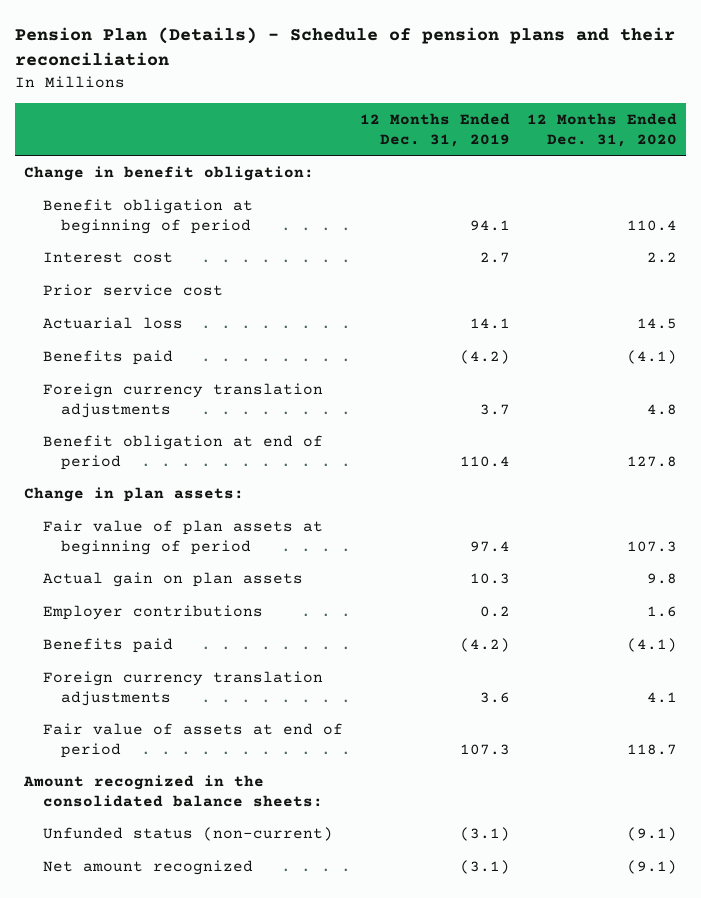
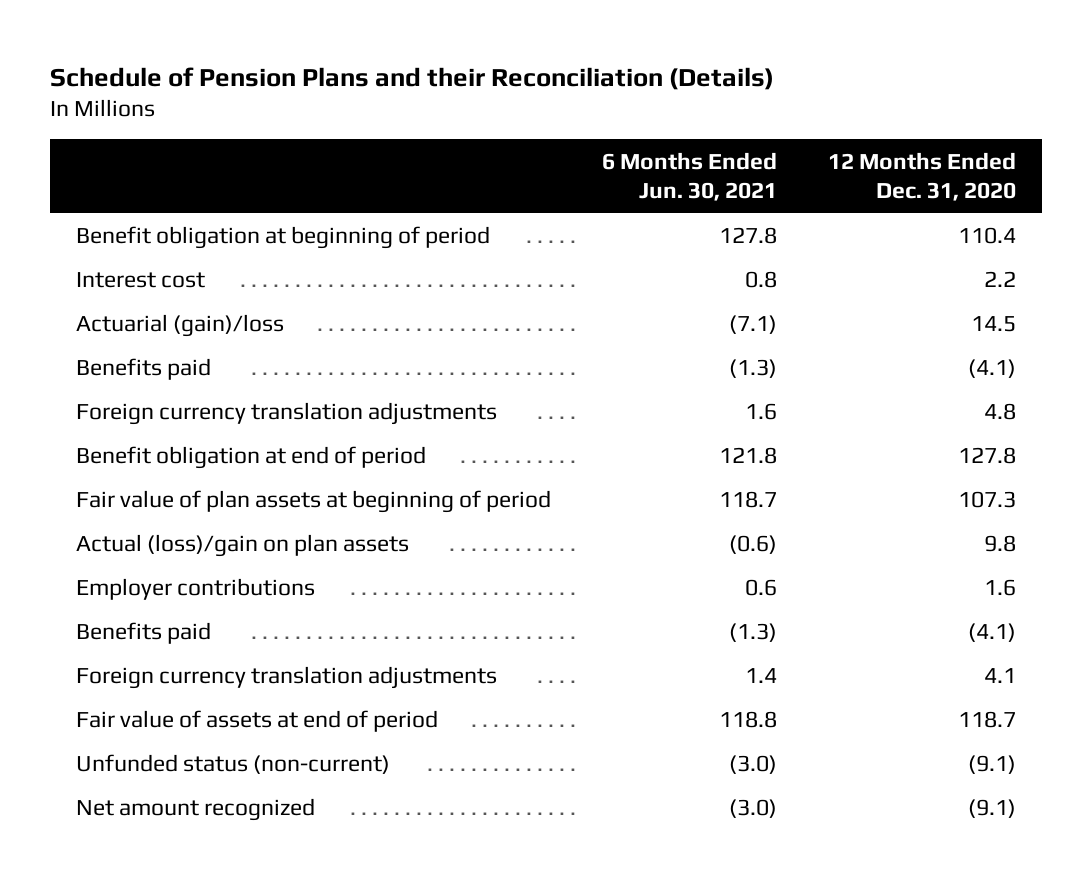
- Pension Plan (Details) - Schedule of pension plans and their reconciliation
+ Schedule of Pension Plans and their Reconciliation (Details)
- | 12 Months Ended Dec. 31, 2019 | 12 Months Ended Dec. 31, 2020
+ | 6 Months Ended Jun. 30, 2021 | 12 Months Ended Dec. 31, 2020
- Change in benefit obligation:
- Prior service cost
- Actuarial loss | 14.1 | 14.5
+ Actuarial (gain)/loss | (7.1) | 14.5
- Change in plan assets:
- Actual gain on plan assets | 10.3 | 9.8
+ Actual (loss)/gain on plan assets | (0.6) | 9.8
- Amount recognized in the consolidated balance sheets:

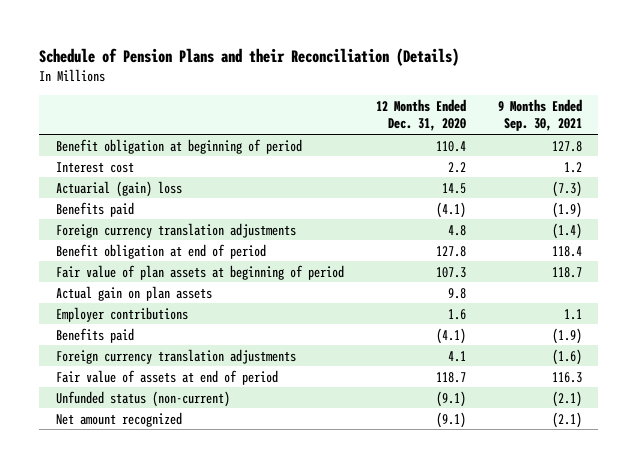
- | 6 Months Ended Jun. 30, 2021 | 12 Months Ended Dec. 31, 2020
+ | 12 Months Ended Dec. 31, 2020 | 9 Months Ended Sep. 30, 2021
- Actuarial (gain)/loss | (7.1) | 14.5
+ Actuarial (gain) loss | 14.5 | (7.3)
- Actual (loss)/gain on plan assets | (0.6) | 9.8
+ Actual gain on plan assets | 9.8 |

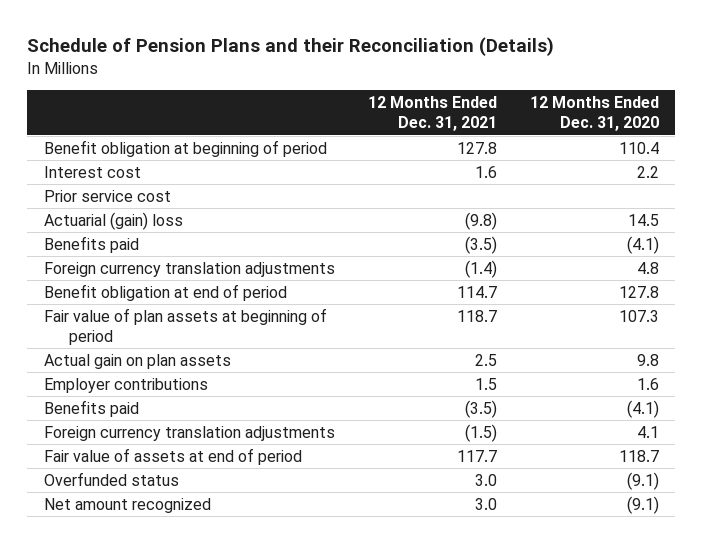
- | 12 Months Ended Dec. 31, 2020 | 9 Months Ended Sep. 30, 2021
+ | 12 Months Ended Dec. 31, 2021 | 12 Months Ended Dec. 31, 2020
+ Prior service cost
- Unfunded status (non-current) | (9.1) | (2.1)
+ Overfunded status | 3.0 | (9.1)

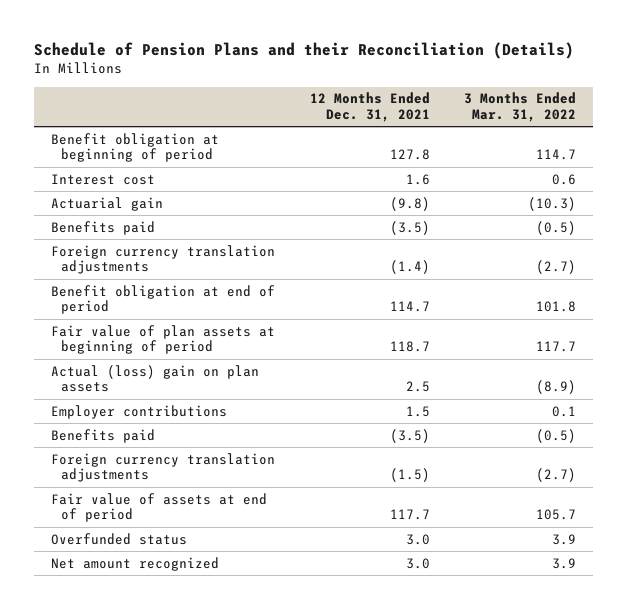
- | 12 Months Ended Dec. 31, 2021 | 12 Months Ended Dec. 31, 2020
+ | 12 Months Ended Dec. 31, 2021 | 3 Months Ended Mar. 31, 2022
- Prior service cost
- Actuarial (gain) loss | (9.8) | 14.5
+ Actuarial gain | (9.8) | (10.3)
- Actual gain on plan assets | 2.5 | 9.8
+ Actual (loss) gain on plan assets | 2.5 | (8.9)

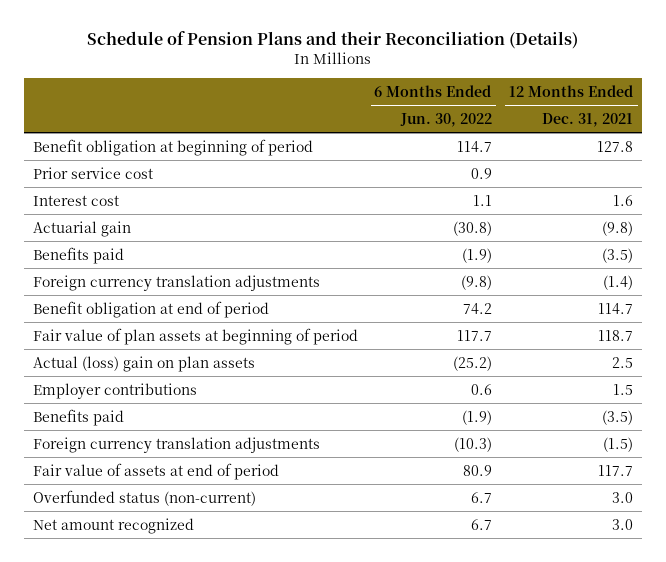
- | 12 Months Ended Dec. 31, 2021 | 3 Months Ended Mar. 31, 2022
+ | 6 Months Ended Jun. 30, 2022 | 12 Months Ended Dec. 31, 2021
+ Prior service cost | 0.9 |
- Overfunded status | 3.0 | 3.9
+ Overfunded status (non-current) | 6.7 | 3.0

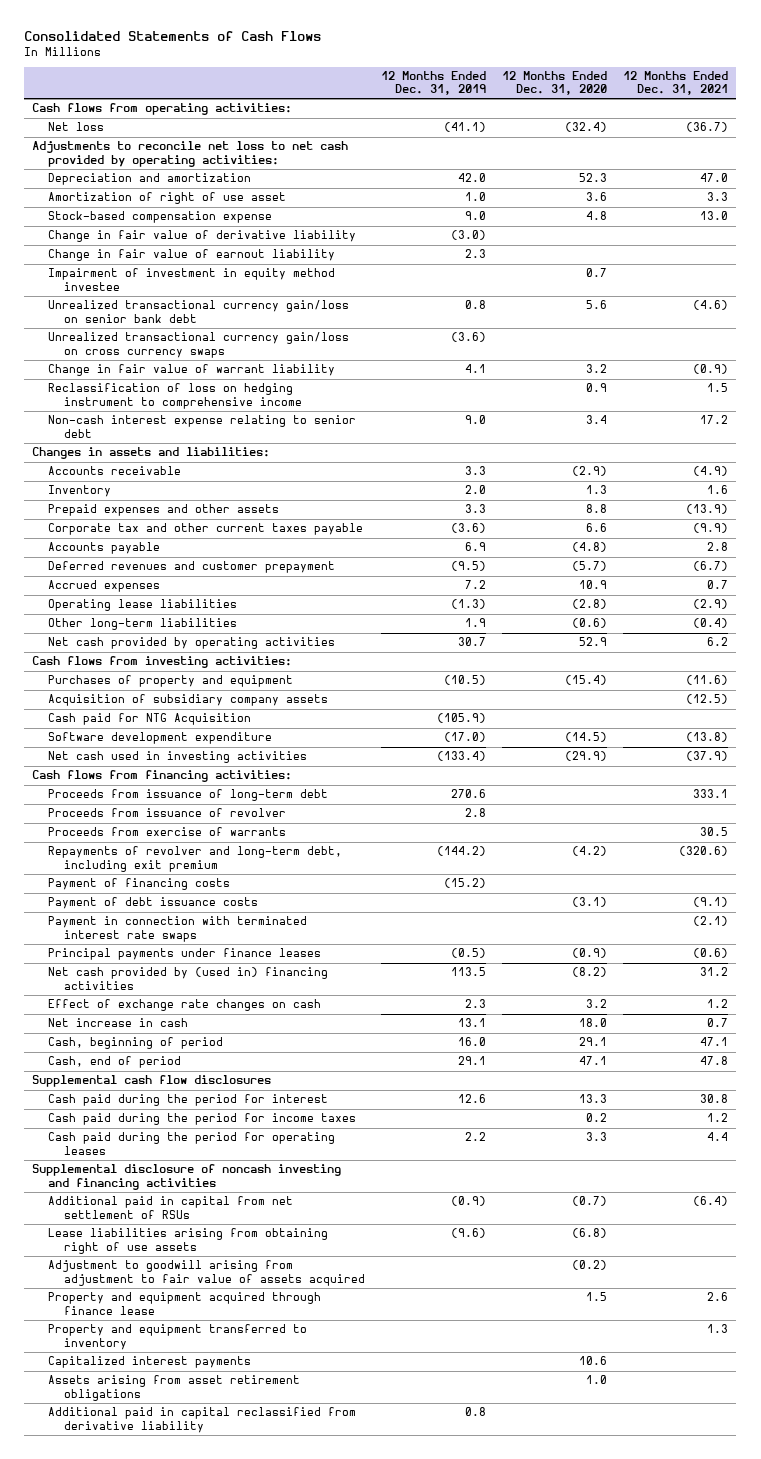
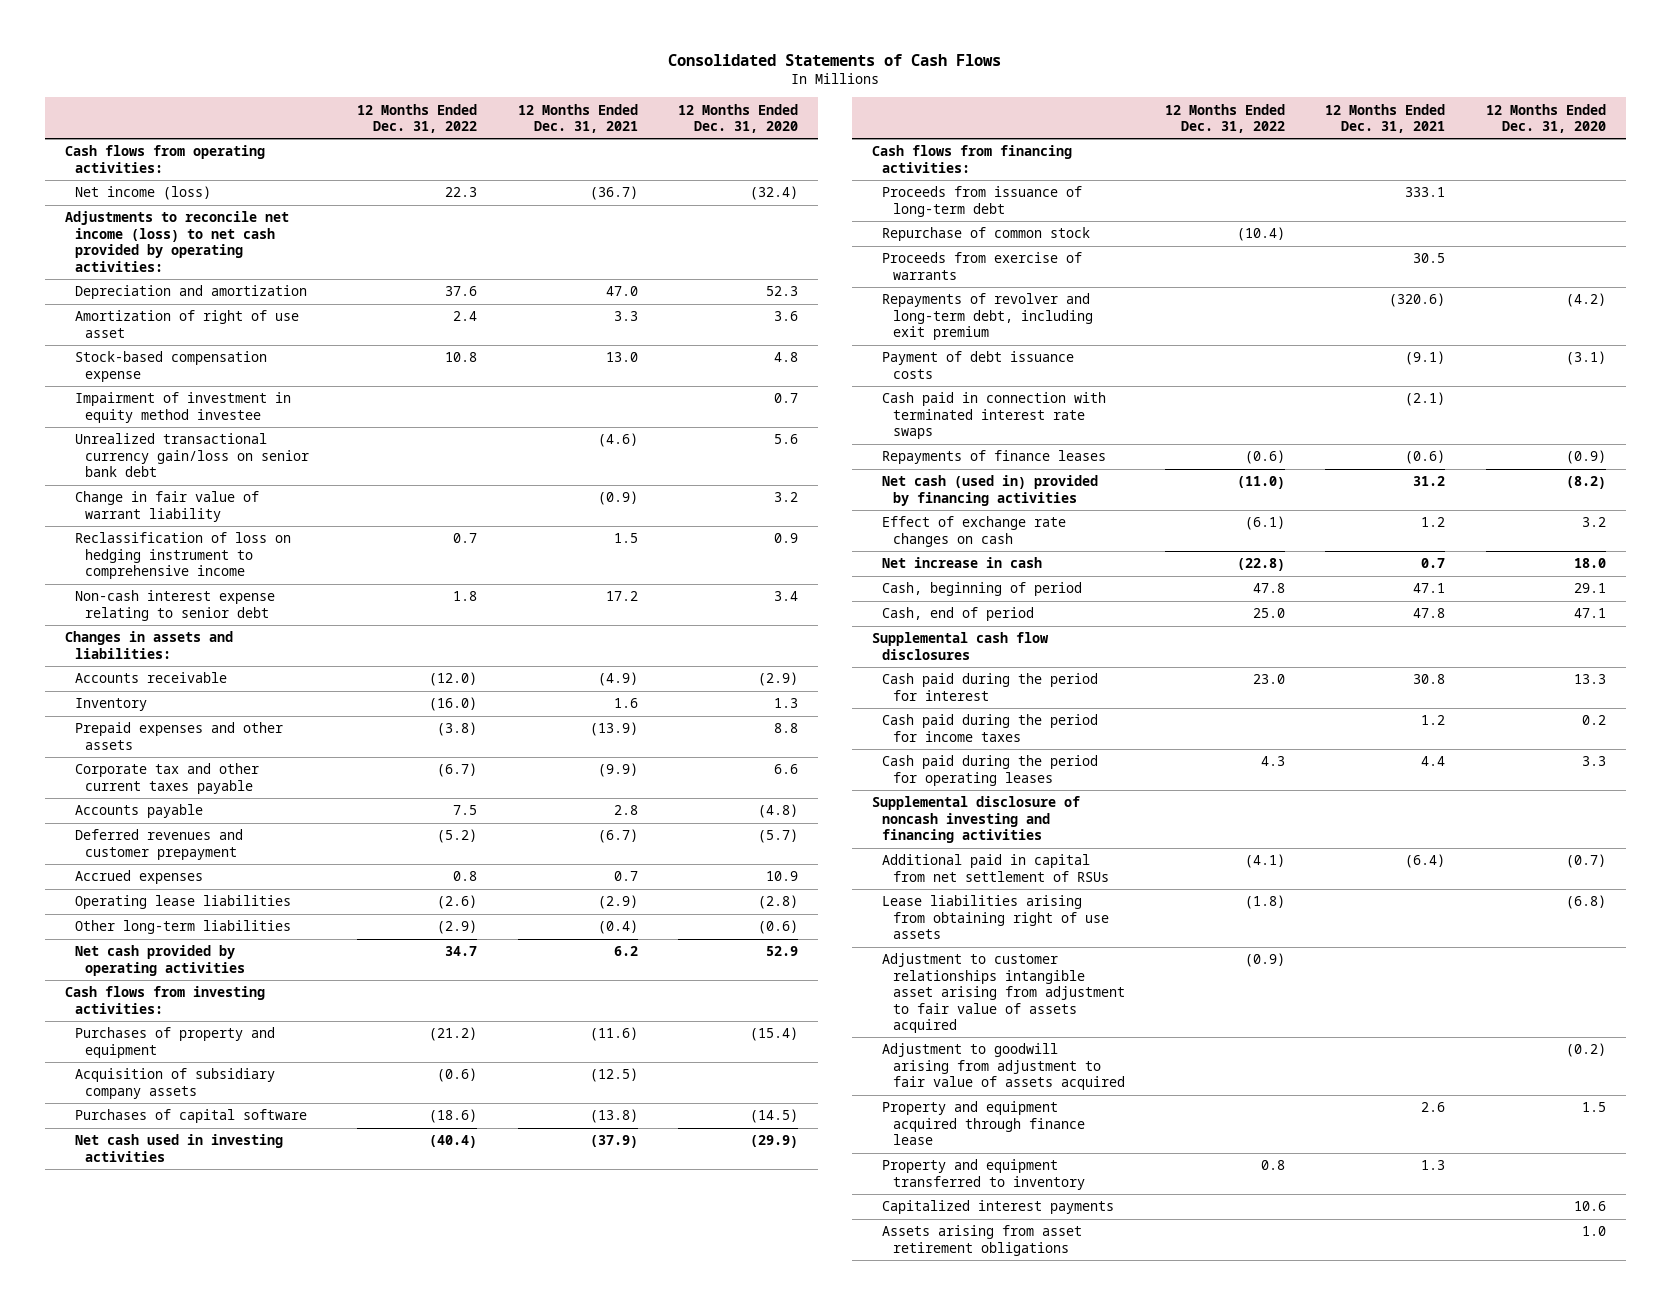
- | 12 Months Ended Dec. 31, 2019 | 12 Months Ended Dec. 31, 2020 | 12 Months Ended Dec. 31, 2021
+ | 12 Months Ended Dec. 31, 2022 | 12 Months Ended Dec. 31, 2021 | 12 Months Ended Dec. 31, 2020
- Net loss | (41.1) | (32.4) | (36.7)
- Adjustments to reconcile net loss to net cash provided by operating activities:
+ Net income (loss) | 22.3 | (36.7) | (32.4)
+ Adjustments to reconcile net income (loss) to net cash provided by operating activities:
- Change in fair value of derivative liability | (3.0) | |
- Change in fair value of earnout liability | 2.3 | |
- Unrealized transactional currency gain/loss on cross currency swaps | (3.6) | |
- Cash paid for NTG Acquisition | (105.9) | |
- Software development expenditure | (17.0) | (14.5) | (13.8)
+ Purchases of capital software | (18.6) | (13.8) | (14.5)
- Proceeds from issuance of revolver | 2.8 | |
+ Repurchase of common stock | (10.4) | |
- Payment of financing costs | (15.2) | |
- Payment in connection with terminated interest rate swaps | | | (2.1)
- Principal payments under finance leases | (0.5) | (0.9) | (0.6)
- Net cash provided by (used in) financing activities | 113.5 | (8.2) | 31.2
+ Cash paid in connection with terminated interest rate swaps | | (2.1) |
+ Repayments of finance leases | (0.6) | (0.6) | (0.9)
+ Net cash (used in) provided by financing activities | (11.0) | 31.2 | (8.2)
+ Adjustment to customer relationships intangible asset arising from adjustment to fair value of assets acquired | (0.9) | |
- Additional paid in capital reclassified from derivative liability | 0.8 | |

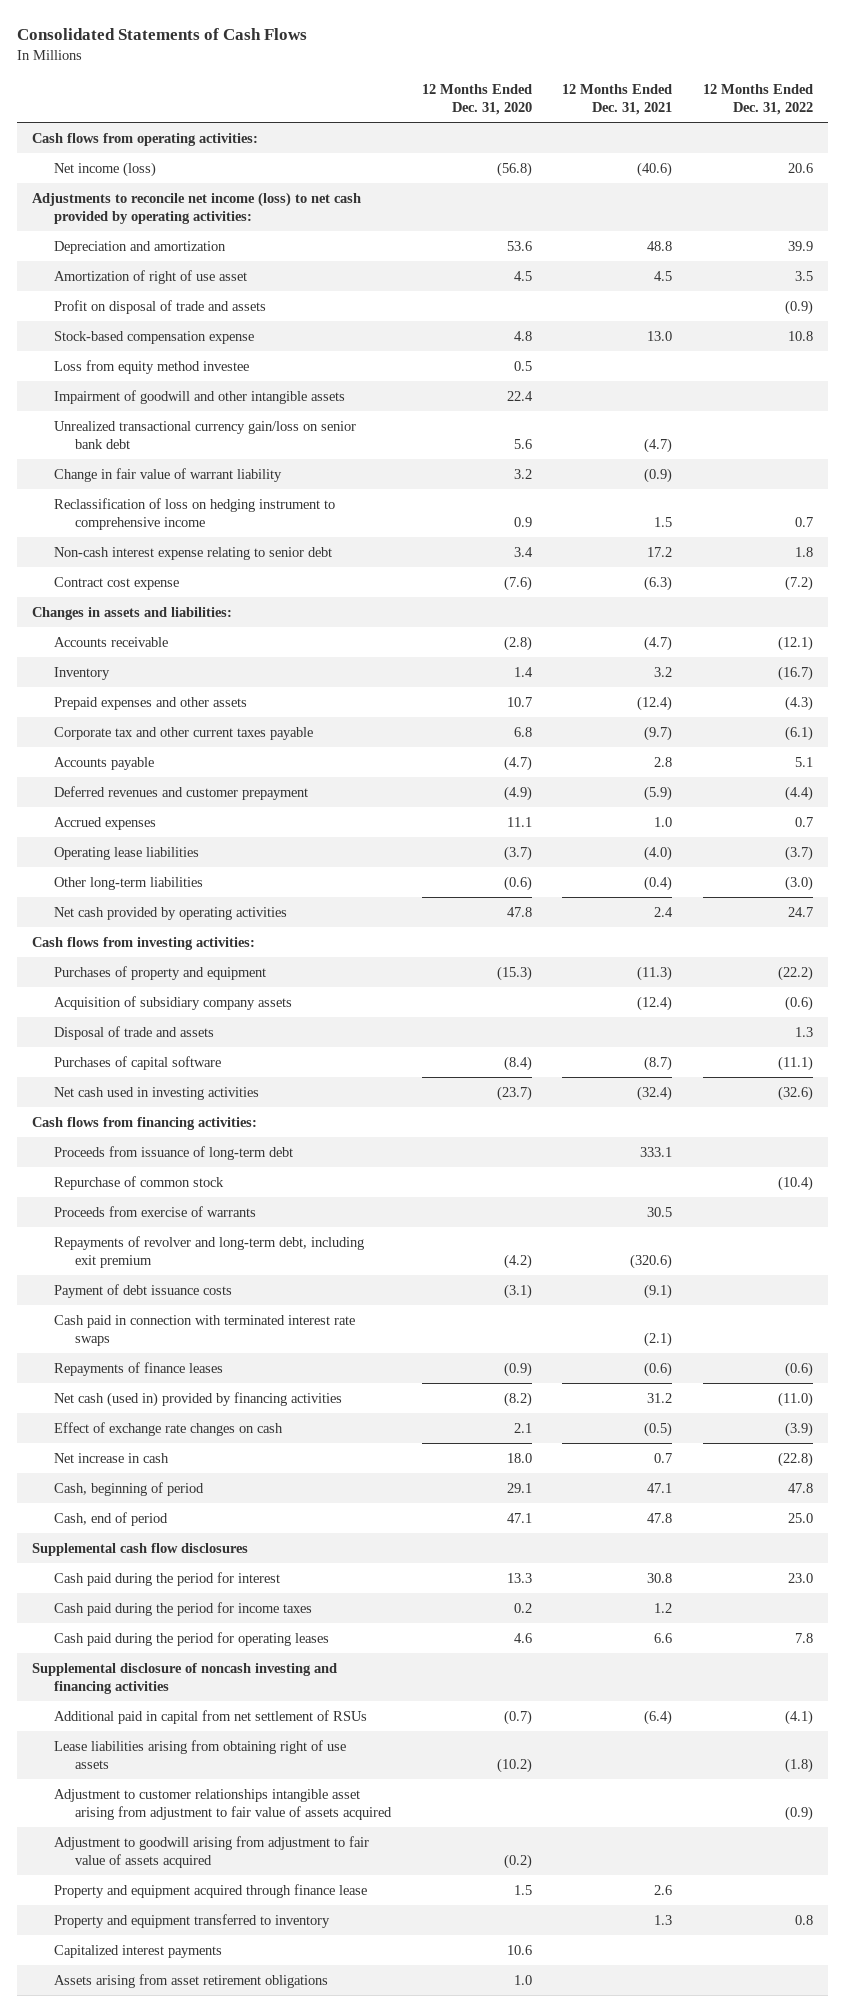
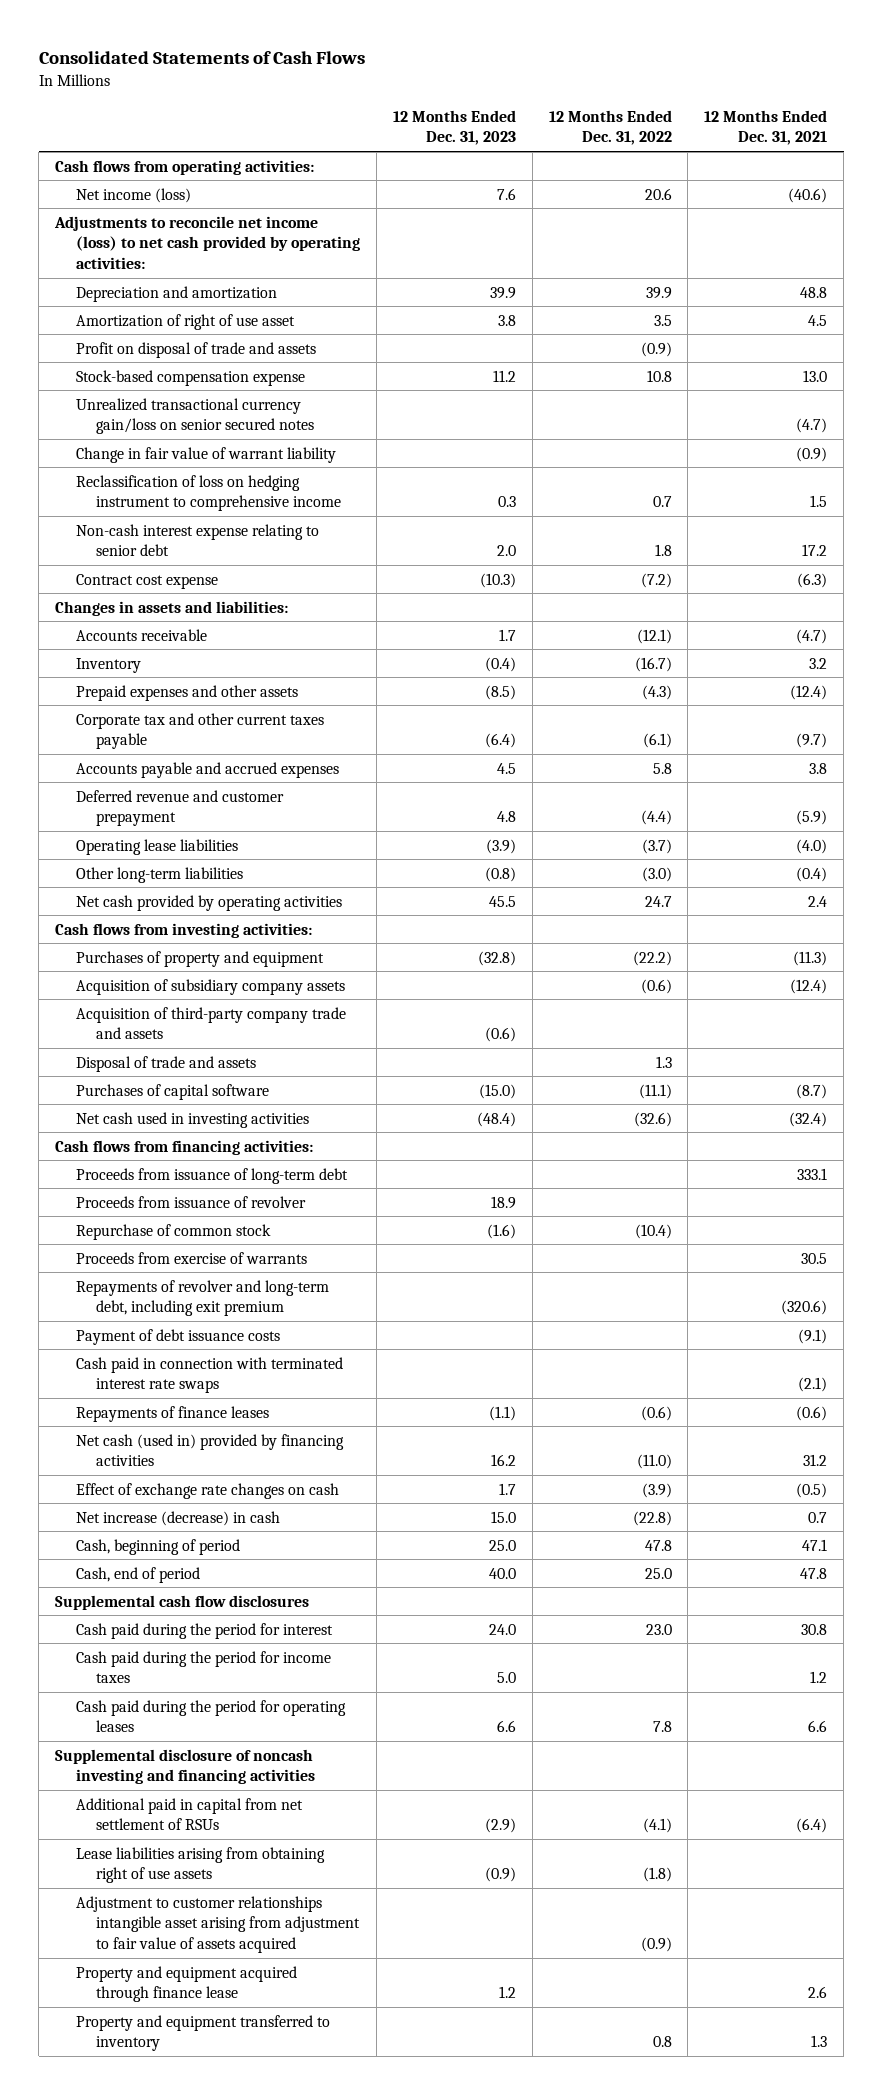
- | 12 Months Ended Dec. 31, 2020 | 12 Months Ended Dec. 31, 2021 | 12 Months Ended Dec. 31, 2022
+ | 12 Months Ended Dec. 31, 2023 | 12 Months Ended Dec. 31, 2022 | 12 Months Ended Dec. 31, 2021
- Loss from equity method investee | 0.5 | |
- Impairment of goodwill and other intangible assets | 22.4 | |
- Unrealized transactional currency gain/loss on senior bank debt | 5.6 | (4.7) |
+ Unrealized transactional currency gain/loss on senior secured notes | | | (4.7)
- Accounts payable | (4.7) | 2.8 | 5.1
- Deferred revenues and customer prepayment | (4.9) | (5.9) | (4.4)
- Accrued expenses | 11.1 | 1.0 | 0.7
+ Accounts payable and accrued expenses | 4.5 | 5.8 | 3.8
+ Deferred revenue and customer prepayment | 4.8 | (4.4) | (5.9)
+ Acquisition of third-party company trade and assets | (0.6) | |
+ Proceeds from issuance of revolver | 18.9 | |
- Net increase in cash | 18.0 | 0.7 | (22.8)
+ Net increase (decrease) in cash | 15.0 | (22.8) | 0.7
- Adjustment to goodwill arising from adjustment to fair value of assets acquired | (0.2) | |
- Capitalized interest payments | 10.6 | |
- Assets arising from asset retirement obligations | 1.0 | |

